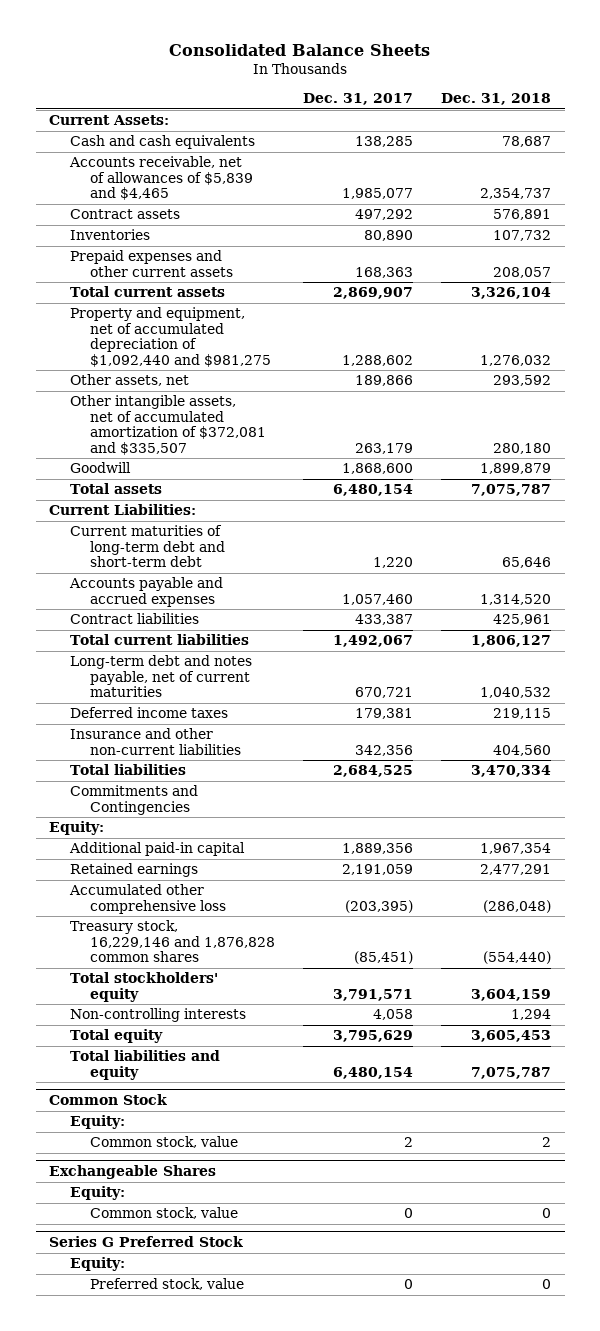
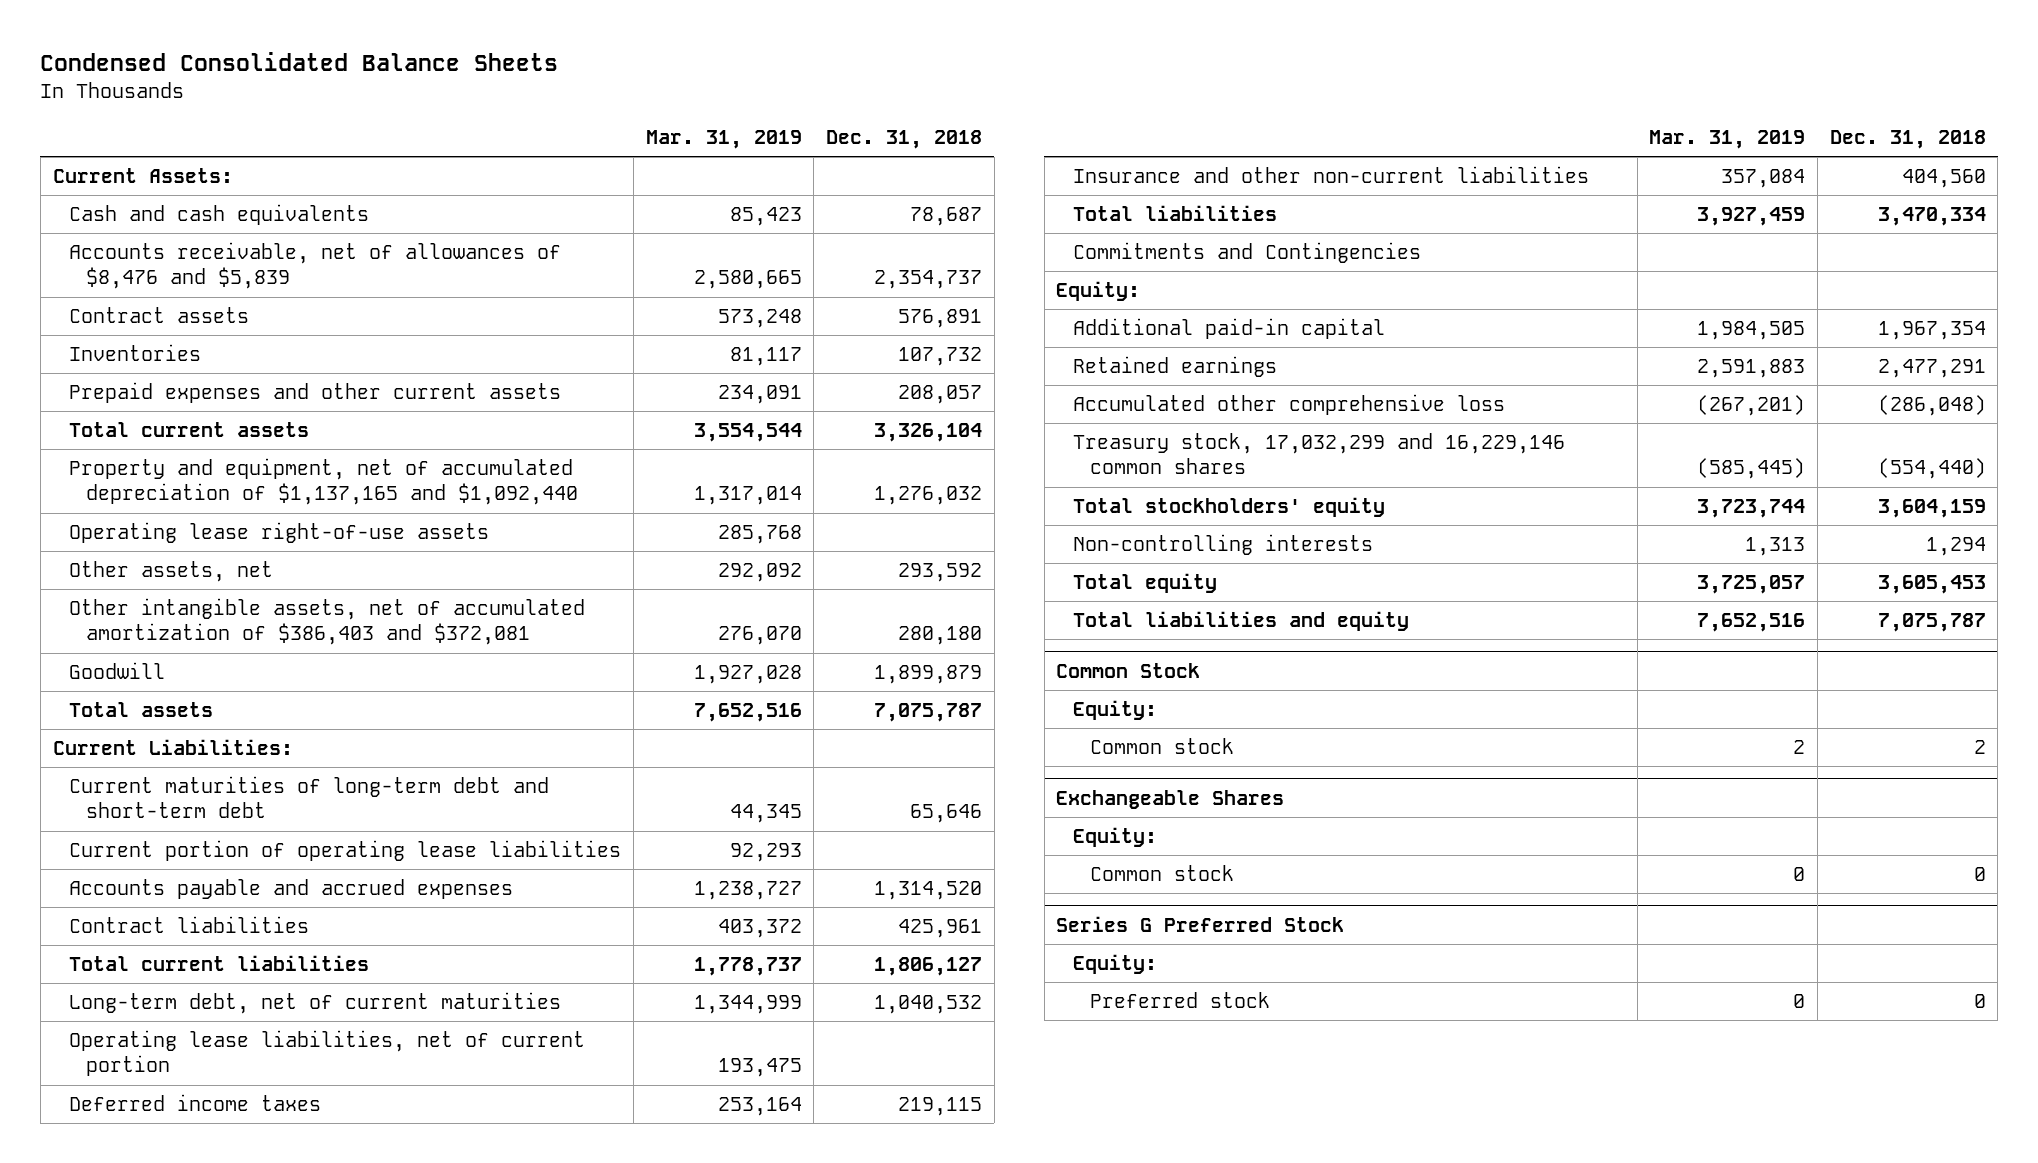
- Consolidated Balance Sheets
+ Condensed Consolidated Balance Sheets
- | Dec. 31, 2017 | Dec. 31, 2018
+ | Mar. 31, 2019 | Dec. 31, 2018
- Accounts receivable, net of allowances of $5,839 and $4,465 | 1,985,077 | 2,354,737
+ Accounts receivable, net of allowances of $8,476 and $5,839 | 2,580,665 | 2,354,737
- Property and equipment, net of accumulated depreciation of $1,092,440 and $981,275 | 1,288,602 | 1,276,032
+ Property and equipment, net of accumulated depreciation of $1,137,165 and $1,092,440 | 1,317,014 | 1,276,032
+ Operating lease right-of-use assets | 285,768 |
- Other intangible assets, net of accumulated amortization of $372,081 and $335,507 | 263,179 | 280,180
+ Other intangible assets, net of accumulated amortization of $386,403 and $372,081 | 276,070 | 280,180
+ Current portion of operating lease liabilities | 92,293 |
- Long-term debt and notes payable, net of current maturities | 670,721 | 1,040,532
+ Long-term debt, net of current maturities | 1,344,999 | 1,040,532
+ Operating lease liabilities, net of current portion | 193,475 |
- Treasury stock, 16,229,146 and 1,876,828 common shares | (85,451) | (554,440)
+ Treasury stock, 17,032,299 and 16,229,146 common shares | (585,445) | (554,440)
@ Common Stock
- Common stock, value | 2 | 2
+ Common stock | 2 | 2
@ Exchangeable Shares
- Common stock, value | 0 | 0
+ Common stock | 0 | 0
@ Series G Preferred Stock
- Preferred stock, value | 0 | 0
+ Preferred stock | 0 | 0

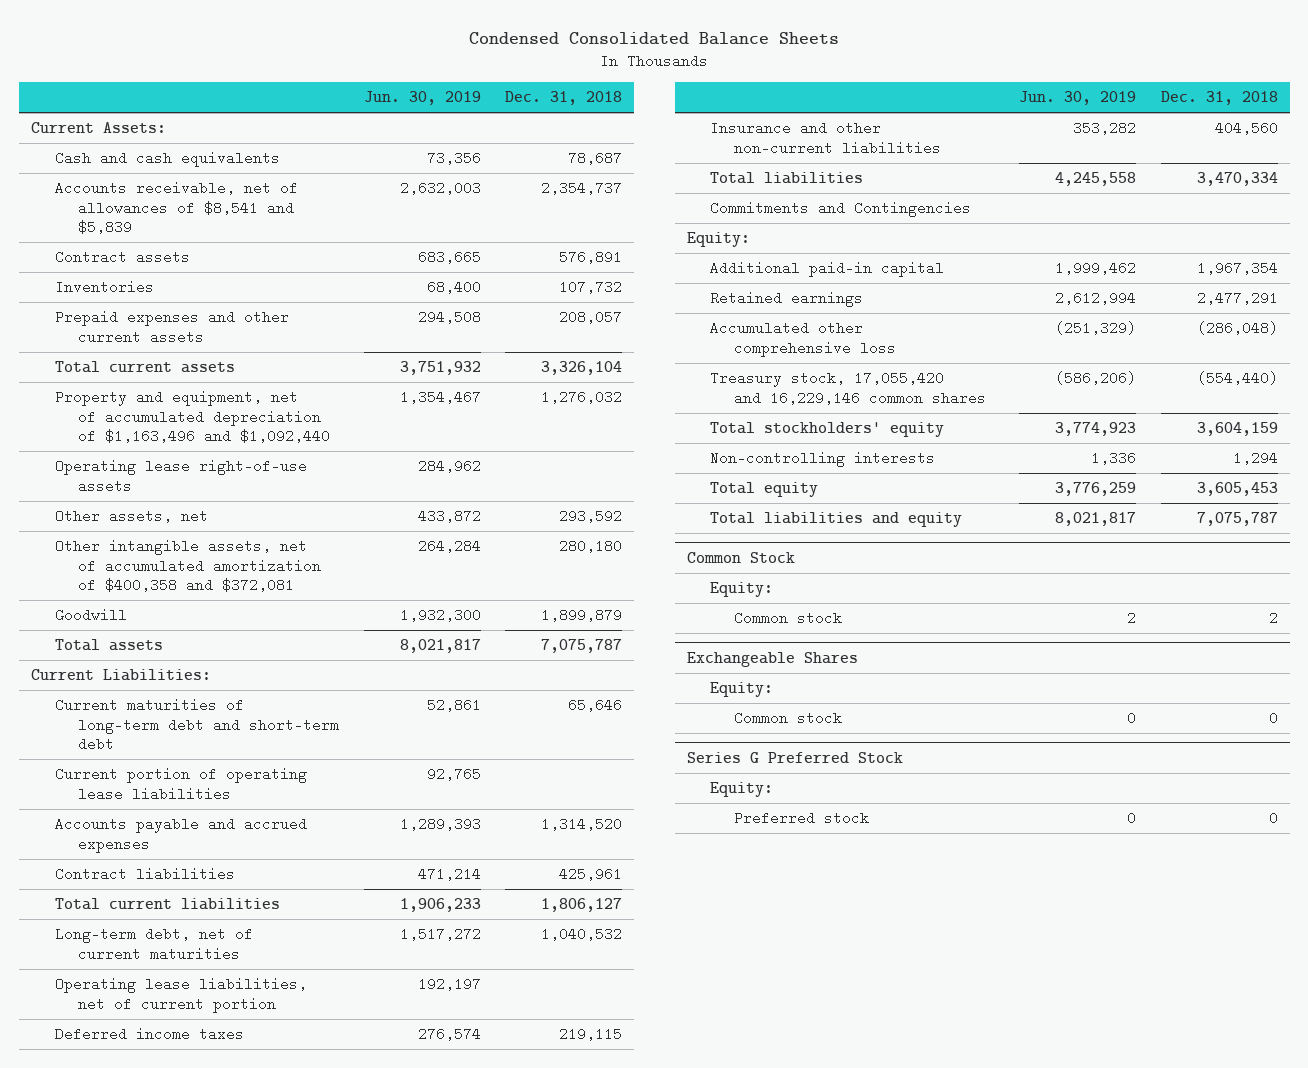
- | Mar. 31, 2019 | Dec. 31, 2018
+ | Jun. 30, 2019 | Dec. 31, 2018
- Accounts receivable, net of allowances of $8,476 and $5,839 | 2,580,665 | 2,354,737
+ Accounts receivable, net of allowances of $8,541 and $5,839 | 2,632,003 | 2,354,737
- Property and equipment, net of accumulated depreciation of $1,137,165 and $1,092,440 | 1,317,014 | 1,276,032
+ Property and equipment, net of accumulated depreciation of $1,163,496 and $1,092,440 | 1,354,467 | 1,276,032
- Other intangible assets, net of accumulated amortization of $386,403 and $372,081 | 276,070 | 280,180
+ Other intangible assets, net of accumulated amortization of $400,358 and $372,081 | 264,284 | 280,180
- Treasury stock, 17,032,299 and 16,229,146 common shares | (585,445) | (554,440)
+ Treasury stock, 17,055,420 and 16,229,146 common shares | (586,206) | (554,440)

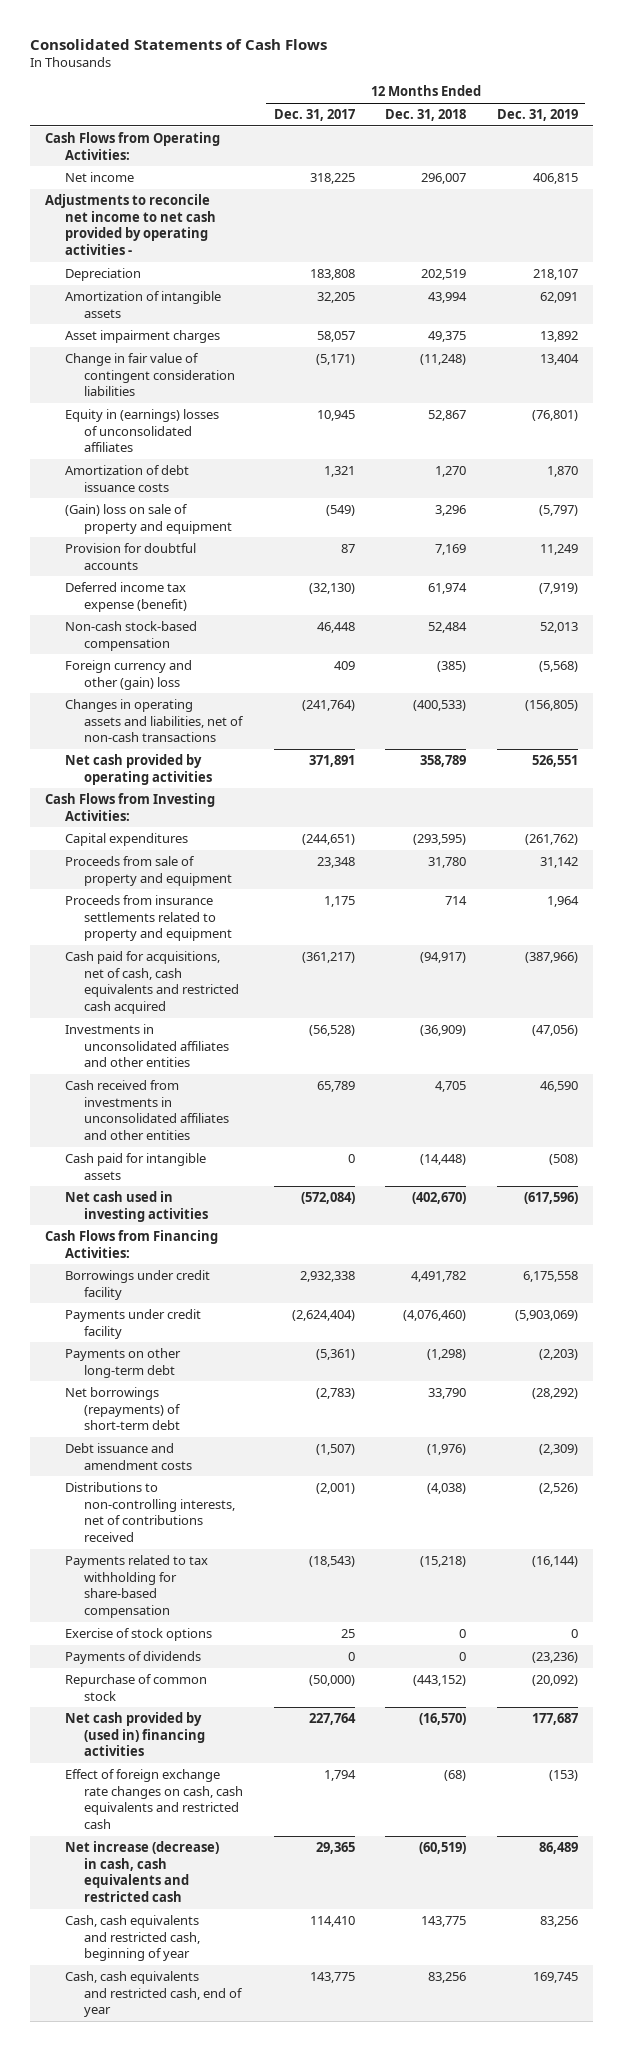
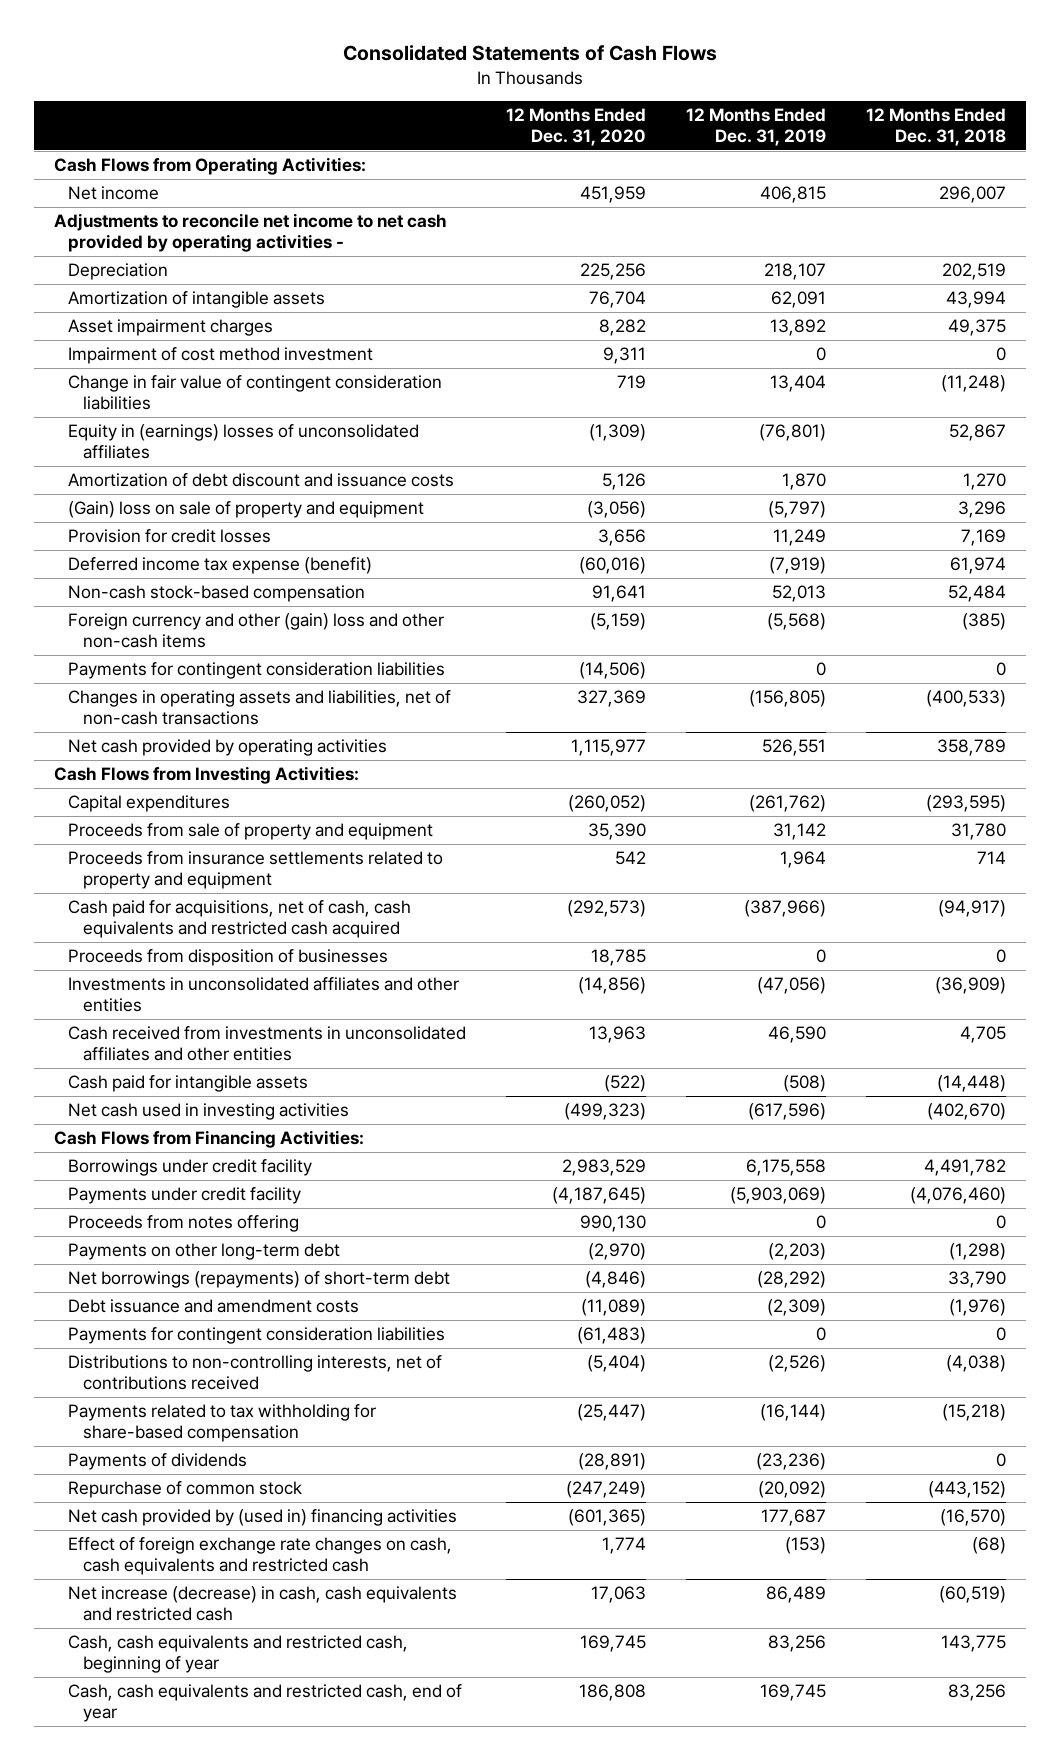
- | 12 Months Ended Dec. 31, 2017 | 12 Months Ended Dec. 31, 2018 | 12 Months Ended Dec. 31, 2019
+ | 12 Months Ended Dec. 31, 2020 | 12 Months Ended Dec. 31, 2019 | 12 Months Ended Dec. 31, 2018
+ Impairment of cost method investment | 9,311 | 0 | 0
- Amortization of debt issuance costs | 1,321 | 1,270 | 1,870
+ Amortization of debt discount and issuance costs | 5,126 | 1,870 | 1,270
- Provision for doubtful accounts | 87 | 7,169 | 11,249
+ Provision for credit losses | 3,656 | 11,249 | 7,169
- Foreign currency and other (gain) loss | 409 | (385) | (5,568)
+ Foreign currency and other (gain) loss and other non-cash items | (5,159) | (5,568) | (385)
+ Payments for contingent consideration liabilities | (14,506) | 0 | 0
+ Proceeds from disposition of businesses | 18,785 | 0 | 0
+ Proceeds from notes offering | 990,130 | 0 | 0
+ Payments for contingent consideration liabilities | (61,483) | 0 | 0
- Exercise of stock options | 25 | 0 | 0

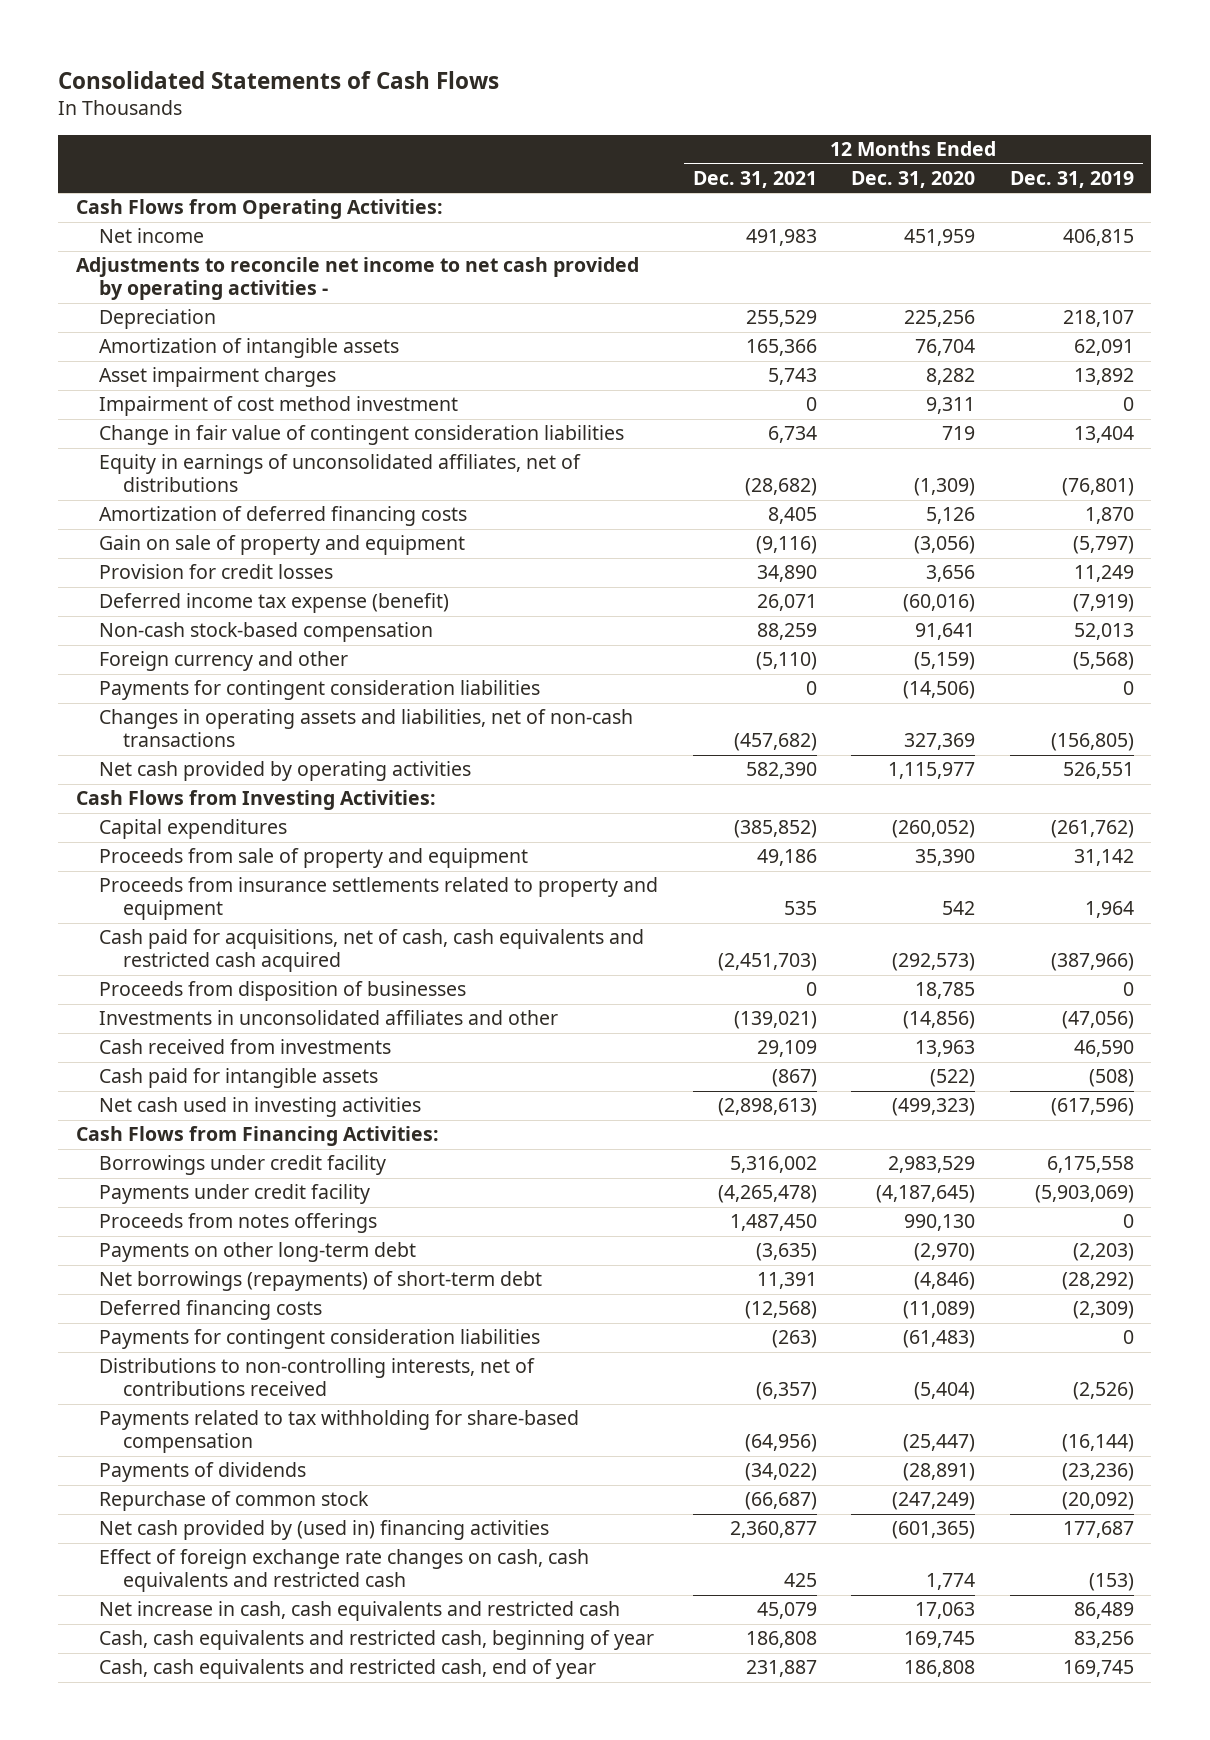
- | 12 Months Ended Dec. 31, 2020 | 12 Months Ended Dec. 31, 2019 | 12 Months Ended Dec. 31, 2018
+ | 12 Months Ended Dec. 31, 2021 | 12 Months Ended Dec. 31, 2020 | 12 Months Ended Dec. 31, 2019
- Equity in (earnings) losses of unconsolidated affiliates | (1,309) | (76,801) | 52,867
- Amortization of debt discount and issuance costs | 5,126 | 1,870 | 1,270
- (Gain) loss on sale of property and equipment | (3,056) | (5,797) | 3,296
+ Equity in earnings of unconsolidated affiliates, net of distributions | (28,682) | (1,309) | (76,801)
+ Amortization of deferred financing costs | 8,405 | 5,126 | 1,870
+ Gain on sale of property and equipment | (9,116) | (3,056) | (5,797)
- Foreign currency and other (gain) loss and other non-cash items | (5,159) | (5,568) | (385)
+ Foreign currency and other | (5,110) | (5,159) | (5,568)
- Investments in unconsolidated affiliates and other entities | (14,856) | (47,056) | (36,909)
- Cash received from investments in unconsolidated affiliates and other entities | 13,963 | 46,590 | 4,705
+ Investments in unconsolidated affiliates and other | (139,021) | (14,856) | (47,056)
+ Cash received from investments | 29,109 | 13,963 | 46,590
- Proceeds from notes offering | 990,130 | 0 | 0
+ Proceeds from notes offerings | 1,487,450 | 990,130 | 0
- Debt issuance and amendment costs | (11,089) | (2,309) | (1,976)
+ Deferred financing costs | (12,568) | (11,089) | (2,309)
- Net increase (decrease) in cash, cash equivalents and restricted cash | 17,063 | 86,489 | (60,519)
+ Net increase in cash, cash equivalents and restricted cash | 45,079 | 17,063 | 86,489

